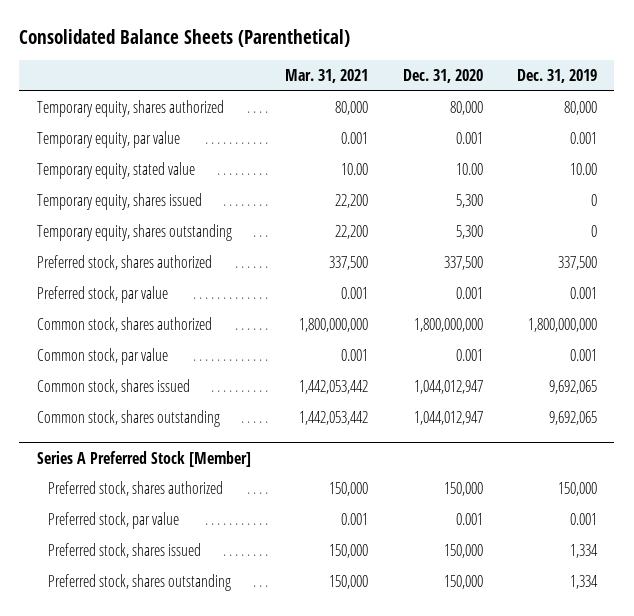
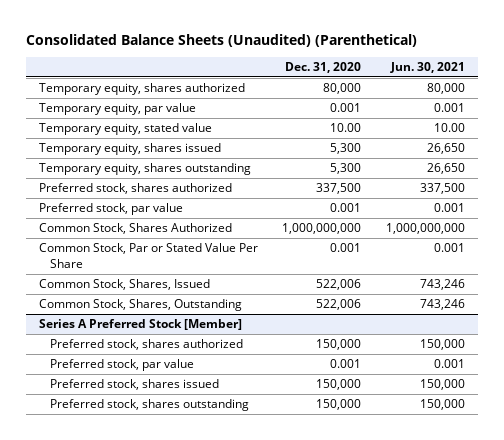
- Consolidated Balance Sheets (Parenthetical)
+ Consolidated Balance Sheets (Unaudited) (Parenthetical)
- | Mar. 31, 2021 | Dec. 31, 2020 | Dec. 31, 2019
+ | Dec. 31, 2020 | Jun. 30, 2021
- Common stock, shares authorized | 1,800,000,000 | 1,800,000,000 | 1,800,000,000
- Common stock, par value | 0.001 | 0.001 | 0.001
- Common stock, shares issued | 1,442,053,442 | 1,044,012,947 | 9,692,065
- Common stock, shares outstanding | 1,442,053,442 | 1,044,012,947 | 9,692,065
+ Common Stock, Shares Authorized | 1,000,000,000 | 1,000,000,000
+ Common Stock, Par or Stated Value Per Share | 0.001 | 0.001
+ Common Stock, Shares, Issued | 522,006 | 743,246
+ Common Stock, Shares, Outstanding | 522,006 | 743,246

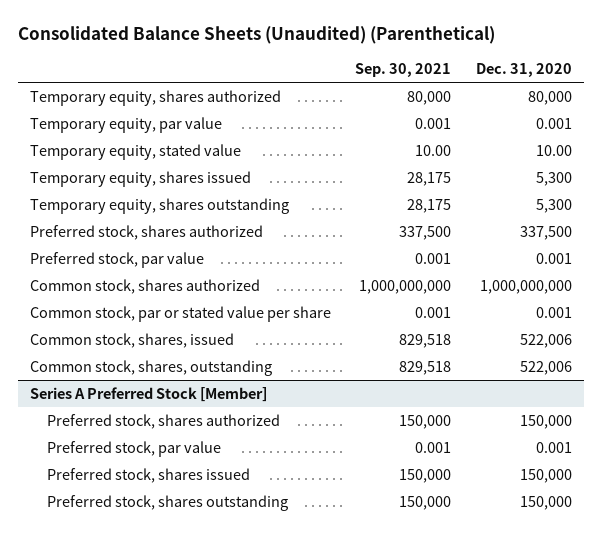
- | Dec. 31, 2020 | Jun. 30, 2021
+ | Sep. 30, 2021 | Dec. 31, 2020
- Common Stock, Shares Authorized | 1,000,000,000 | 1,000,000,000
- Common Stock, Par or Stated Value Per Share | 0.001 | 0.001
- Common Stock, Shares, Issued | 522,006 | 743,246
- Common Stock, Shares, Outstanding | 522,006 | 743,246
+ Common stock, shares authorized | 1,000,000,000 | 1,000,000,000
+ Common stock, par or stated value per share | 0.001 | 0.001
+ Common stock, shares, issued | 829,518 | 522,006
+ Common stock, shares, outstanding | 829,518 | 522,006

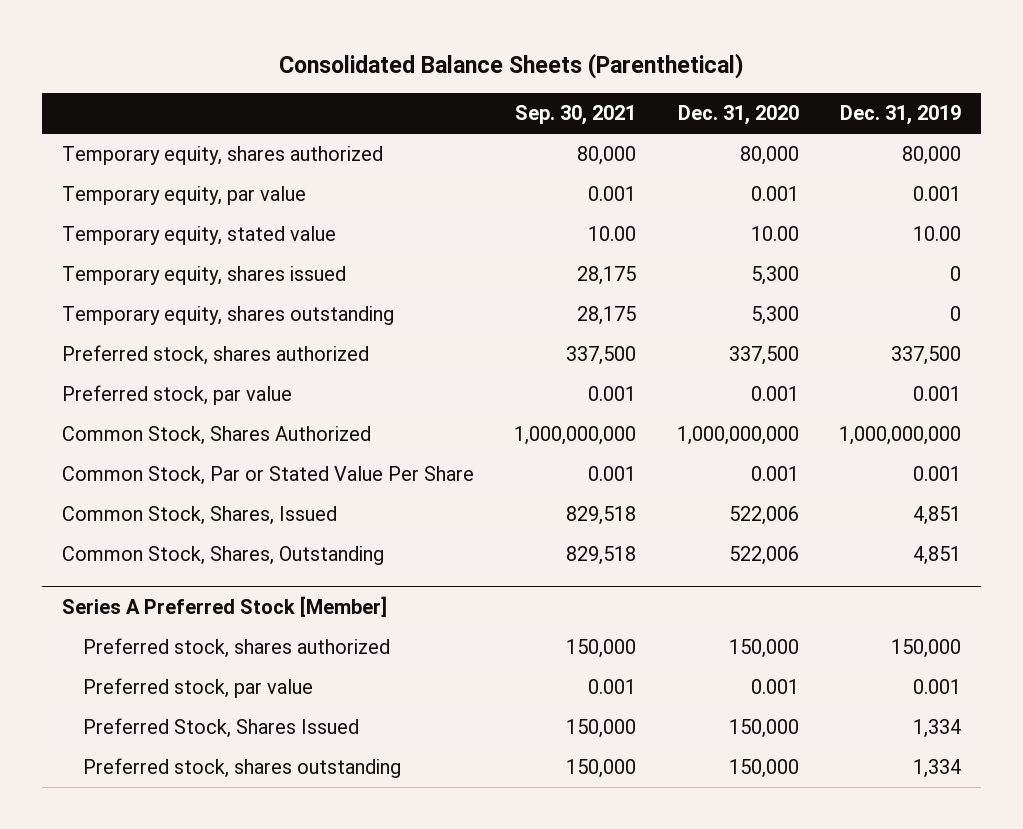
- Consolidated Balance Sheets (Unaudited) (Parenthetical)
+ Consolidated Balance Sheets (Parenthetical)
- | Sep. 30, 2021 | Dec. 31, 2020
+ | Sep. 30, 2021 | Dec. 31, 2020 | Dec. 31, 2019
- Common stock, shares authorized | 1,000,000,000 | 1,000,000,000
- Common stock, par or stated value per share | 0.001 | 0.001
- Common stock, shares, issued | 829,518 | 522,006
- Common stock, shares, outstanding | 829,518 | 522,006
+ Common Stock, Shares Authorized | 1,000,000,000 | 1,000,000,000 | 1,000,000,000
+ Common Stock, Par or Stated Value Per Share | 0.001 | 0.001 | 0.001
+ Common Stock, Shares, Issued | 829,518 | 522,006 | 4,851
+ Common Stock, Shares, Outstanding | 829,518 | 522,006 | 4,851
@ Series A Preferred Stock [Member]
- Preferred stock, shares issued | 150,000 | 150,000
+ Preferred Stock, Shares Issued | 150,000 | 150,000 | 1,334

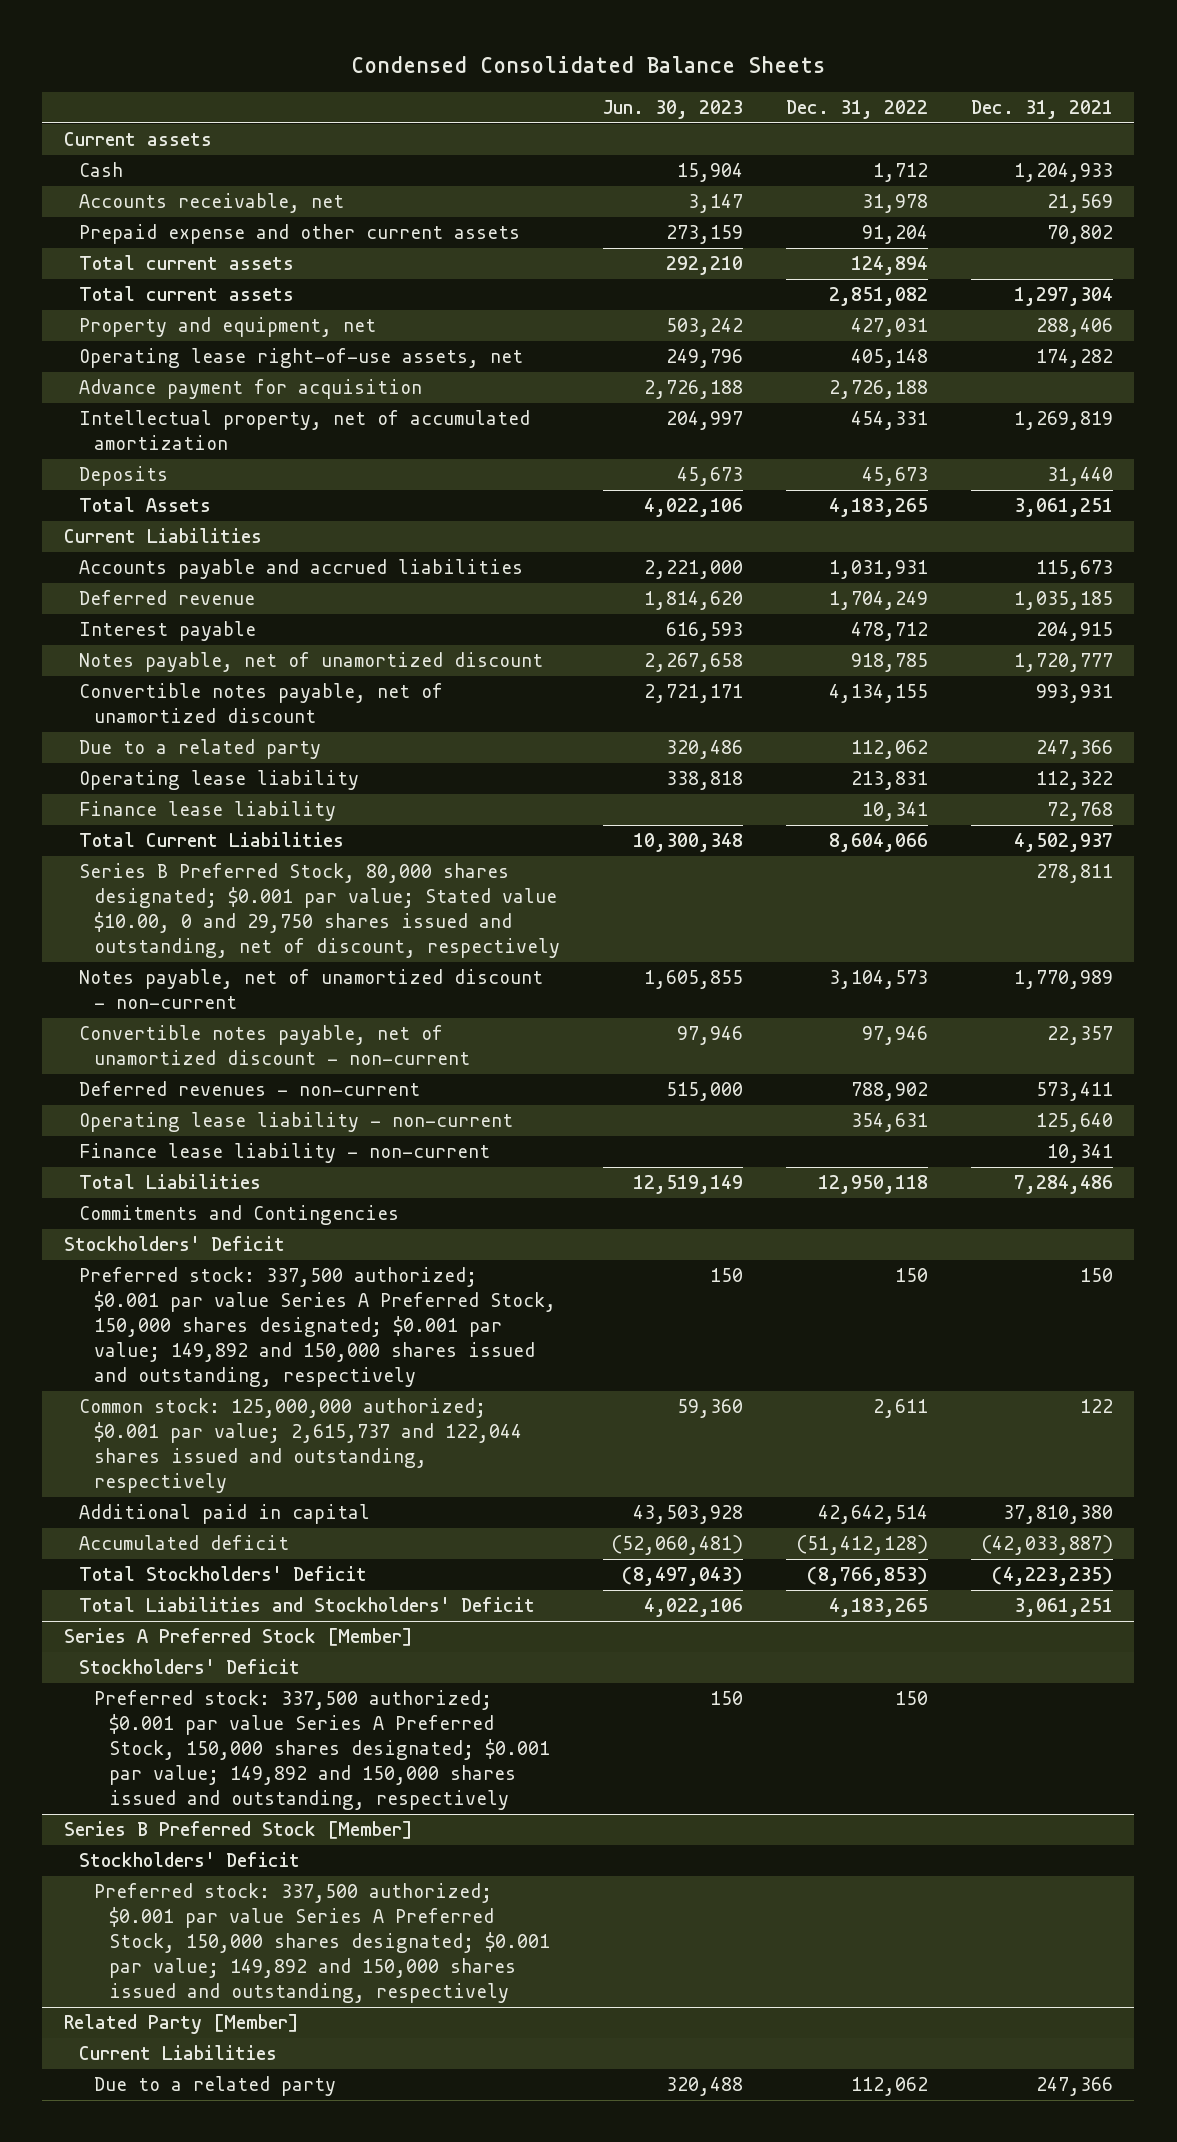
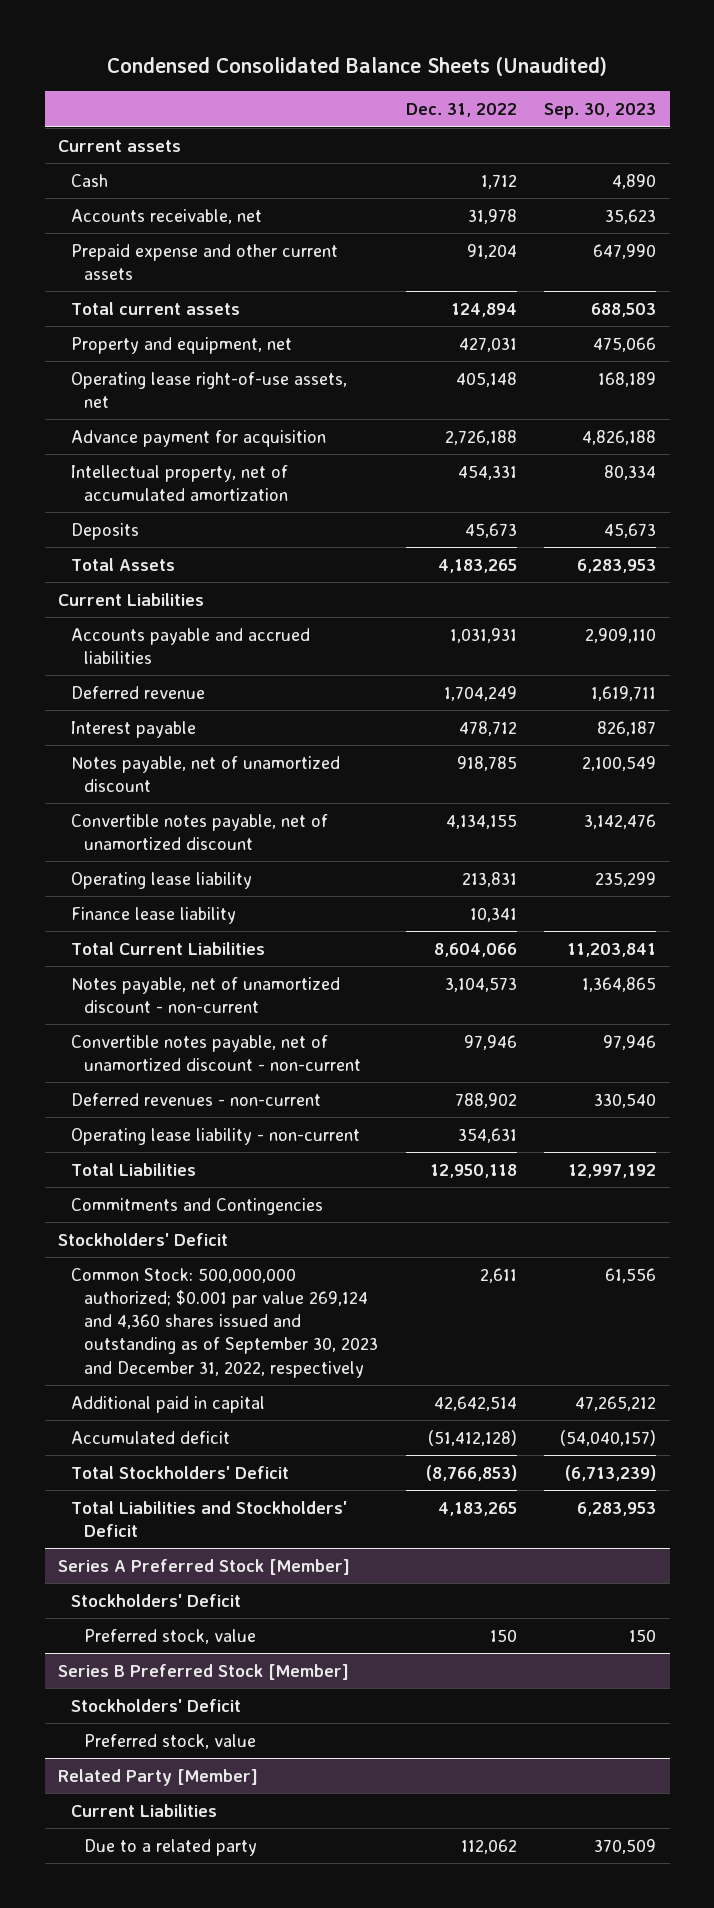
- Condensed Consolidated Balance Sheets
+ Condensed Consolidated Balance Sheets (Unaudited)
- | Jun. 30, 2023 | Dec. 31, 2022 | Dec. 31, 2021
+ | Dec. 31, 2022 | Sep. 30, 2023
- Total current assets | | 2,851,082 | 1,297,304
- Due to a related party | 320,486 | 112,062 | 247,366
- Series B Preferred Stock, 80,000 shares designated; $0.001 par value; Stated value $10.00, 0 and 29,750 shares issued and outstanding, net of discount, respectively | | | 278,811
- Finance lease liability - non-current | | | 10,341
- Preferred stock: 337,500 authorized; $0.001 par value Series A Preferred Stock, 150,000 shares designated; $0.001 par value; 149,892 and 150,000 shares issued and outstanding, respectively | 150 | 150 | 150
- Common stock: 125,000,000 authorized; $0.001 par value; 2,615,737 and 122,044 shares issued and outstanding, respectively | 59,360 | 2,611 | 122
+ Common Stock: 500,000,000 authorized; $0.001 par value 269,124 and 4,360 shares issued and outstanding as of September 30, 2023 and December 31, 2022, respectively | 2,611 | 61,556
@ Series A Preferred Stock [Member]
- Preferred stock: 337,500 authorized; $0.001 par value Series A Preferred Stock, 150,000 shares designated; $0.001 par value; 149,892 and 150,000 shares issued and outstanding, respectively | 150 | 150 |
+ Preferred stock, value | 150 | 150
@ Series B Preferred Stock [Member]
- Preferred stock: 337,500 authorized; $0.001 par value Series A Preferred Stock, 150,000 shares designated; $0.001 par value; 149,892 and 150,000 shares issued and outstanding, respectively
+ Preferred stock, value

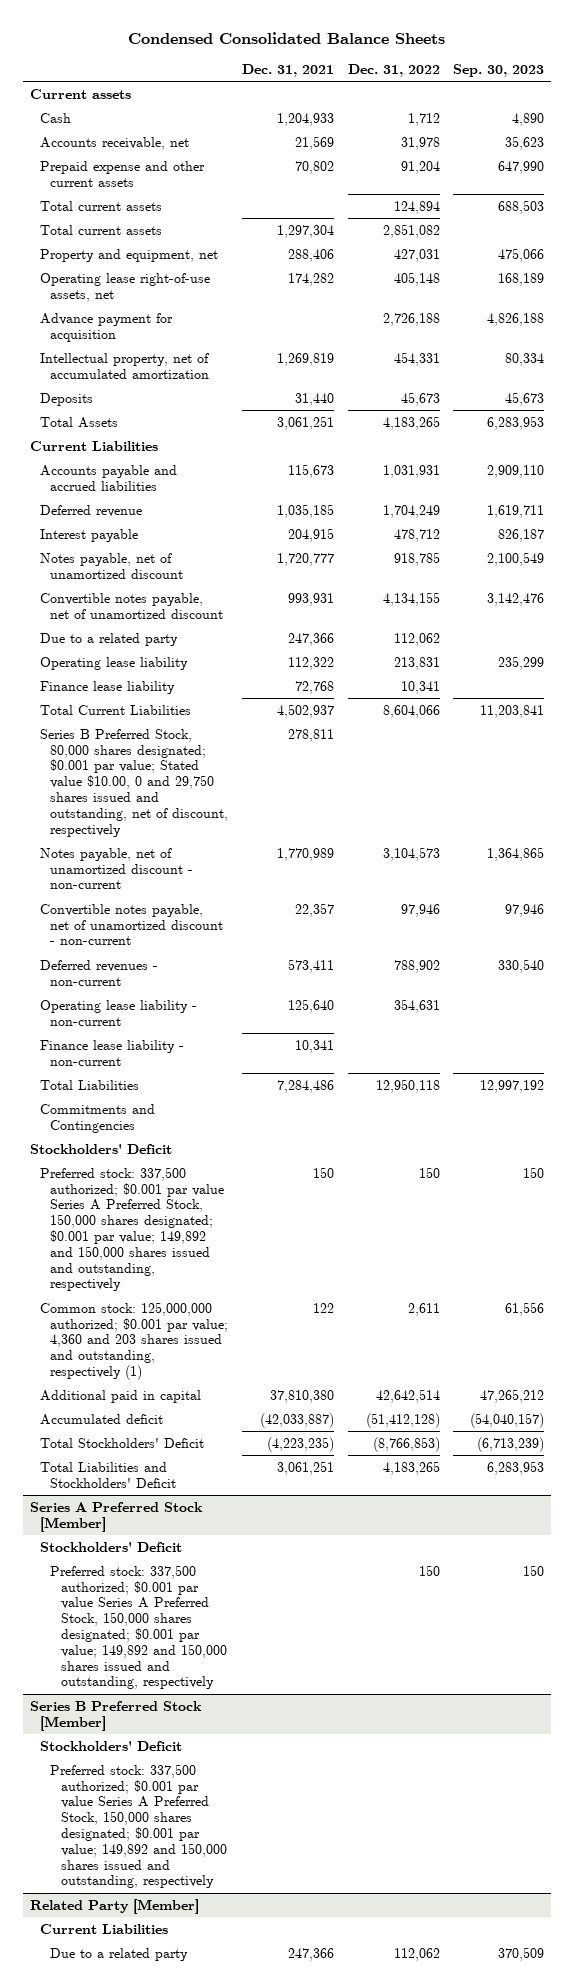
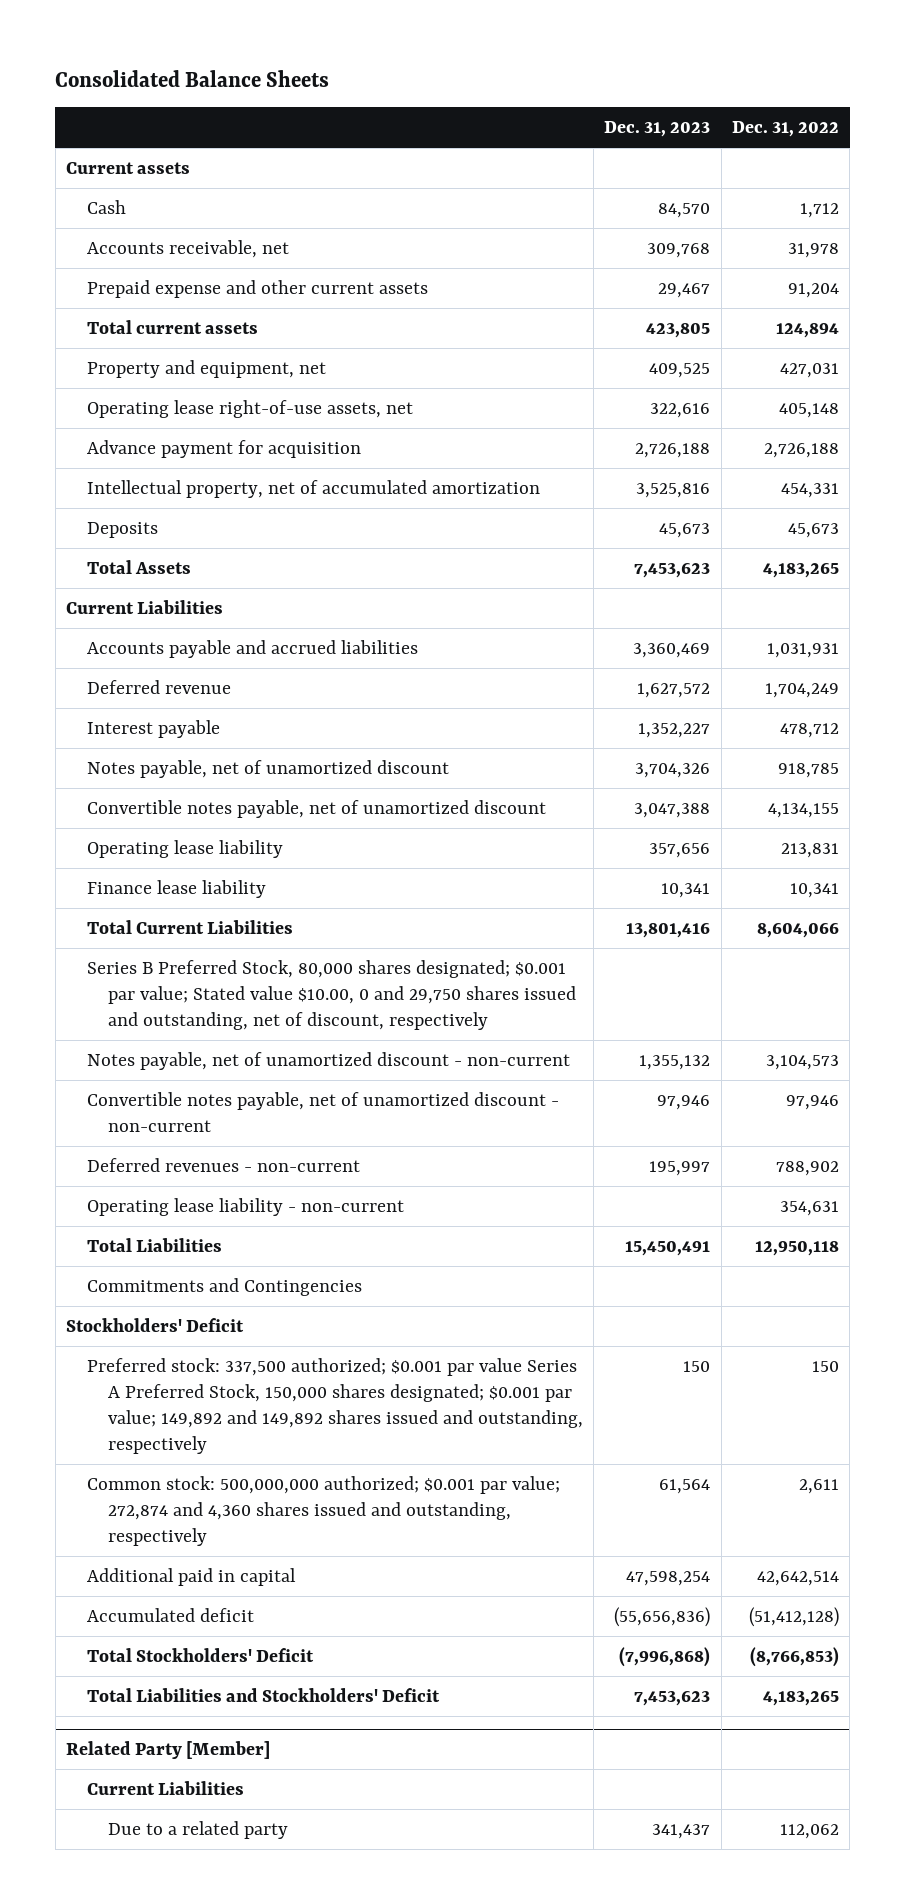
- Condensed Consolidated Balance Sheets
+ Consolidated Balance Sheets
- | Dec. 31, 2021 | Dec. 31, 2022 | Sep. 30, 2023
+ | Dec. 31, 2023 | Dec. 31, 2022
- Total current assets | 1,297,304 | 2,851,082 |
- Due to a related party | 247,366 | 112,062 |
- Finance lease liability - non-current | 10,341 | |
- Preferred stock: 337,500 authorized; $0.001 par value Series A Preferred Stock, 150,000 shares designated; $0.001 par value; 149,892 and 150,000 shares issued and outstanding, respectively | 150 | 150 | 150
- Common stock: 125,000,000 authorized; $0.001 par value; 4,360 and 203 shares issued and outstanding, respectively (1) | 122 | 2,611 | 61,556
+ Preferred stock: 337,500 authorized; $0.001 par value Series A Preferred Stock, 150,000 shares designated; $0.001 par value; 149,892 and 149,892 shares issued and outstanding, respectively | 150 | 150
+ Common stock: 500,000,000 authorized; $0.001 par value; 272,874 and 4,360 shares issued and outstanding, respectively | 61,564 | 2,611
- Series A Preferred Stock [Member]
- Stockholders' Deficit
- Preferred stock: 337,500 authorized; $0.001 par value Series A Preferred Stock, 150,000 shares designated; $0.001 par value; 149,892 and 150,000 shares issued and outstanding, respectively | | 150 | 150
- Series B Preferred Stock [Member]
- Stockholders' Deficit
- Preferred stock: 337,500 authorized; $0.001 par value Series A Preferred Stock, 150,000 shares designated; $0.001 par value; 149,892 and 150,000 shares issued and outstanding, respectively

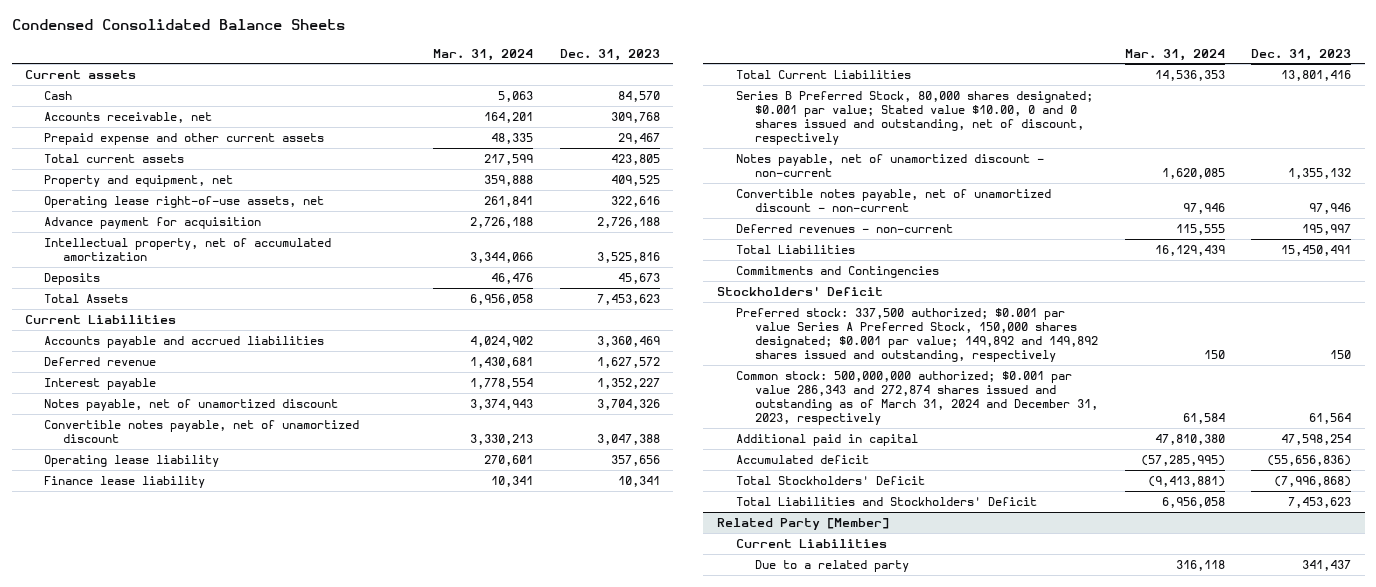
- Consolidated Balance Sheets
+ Condensed Consolidated Balance Sheets
- | Dec. 31, 2023 | Dec. 31, 2022
+ | Mar. 31, 2024 | Dec. 31, 2023
- Series B Preferred Stock, 80,000 shares designated; $0.001 par value; Stated value $10.00, 0 and 29,750 shares issued and outstanding, net of discount, respectively
+ Series B Preferred Stock, 80,000 shares designated; $0.001 par value; Stated value $10.00, 0 and 0 shares issued and outstanding, net of discount, respectively
- Operating lease liability - non-current | | 354,631
- Common stock: 500,000,000 authorized; $0.001 par value; 272,874 and 4,360 shares issued and outstanding, respectively | 61,564 | 2,611
+ Common stock: 500,000,000 authorized; $0.001 par value 286,343 and 272,874 shares issued and outstanding as of March 31, 2024 and December 31, 2023, respectively | 61,584 | 61,564

